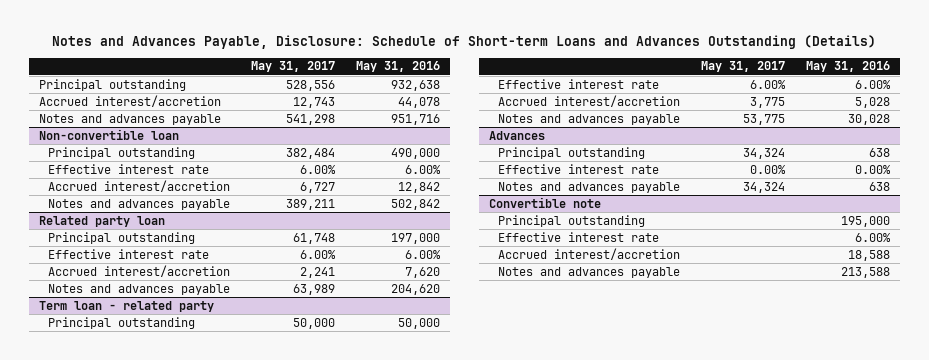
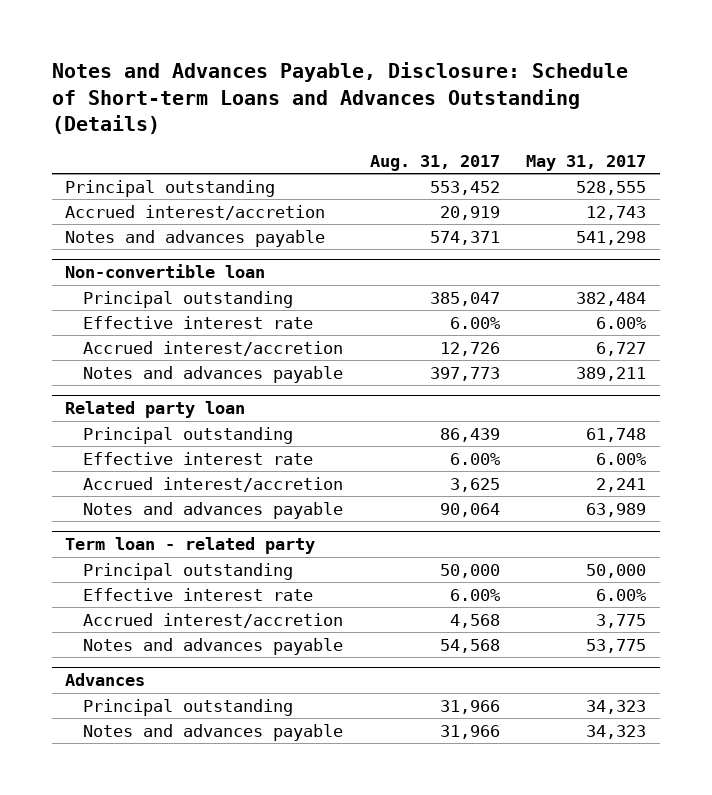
- | May 31, 2017 | May 31, 2016
+ | Aug. 31, 2017 | May 31, 2017
- Principal outstanding | 528,556 | 932,638
+ Principal outstanding | 553,452 | 528,555
@ Advances
- Principal outstanding | 34,324 | 638
- Effective interest rate | 0.00% | 0.00%
- Notes and advances payable | 34,324 | 638
- Convertible note
- Principal outstanding | | 195,000
- Effective interest rate | | 6.00%
- Accrued interest/accretion | | 18,588
- Notes and advances payable | | 213,588
@ Advances
+ Principal outstanding | 31,966 | 34,323
+ Notes and advances payable | 31,966 | 34,323

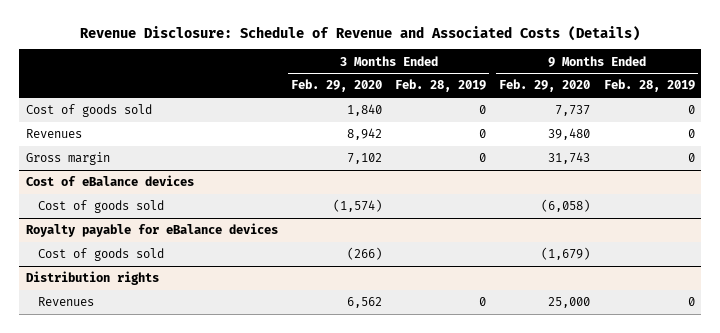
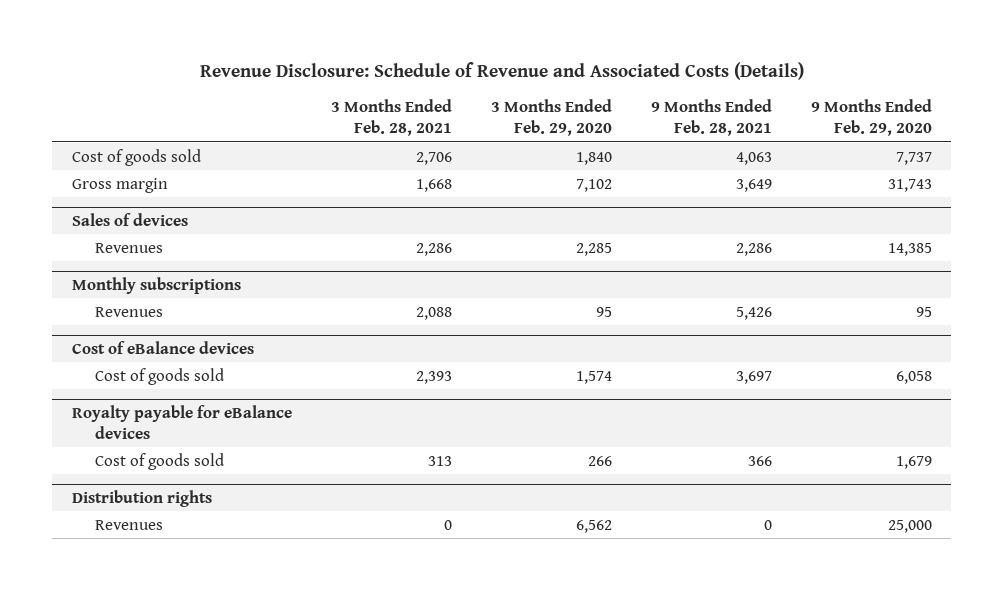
- | 3 Months Ended Feb. 29, 2020 | 3 Months Ended Feb. 28, 2019 | 9 Months Ended Feb. 29, 2020 | 9 Months Ended Feb. 28, 2019
+ | 3 Months Ended Feb. 28, 2021 | 3 Months Ended Feb. 29, 2020 | 9 Months Ended Feb. 28, 2021 | 9 Months Ended Feb. 29, 2020
- Revenues | 8,942 | 0 | 39,480 | 0
+ Sales of devices
+ Revenues | 2,286 | 2,285 | 2,286 | 14,385
+ Monthly subscriptions
+ Revenues | 2,088 | 95 | 5,426 | 95
@ Cost of eBalance devices
- Cost of goods sold | (1,574) | | (6,058) |
+ Cost of goods sold | 2,393 | 1,574 | 3,697 | 6,058
@ Royalty payable for eBalance devices
- Cost of goods sold | (266) | | (1,679) |
+ Cost of goods sold | 313 | 266 | 366 | 1,679

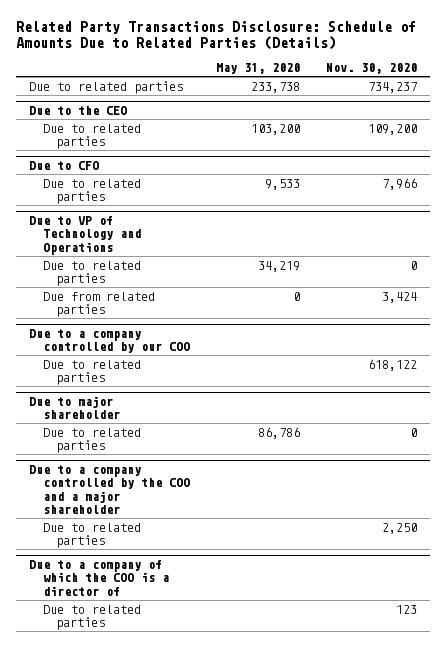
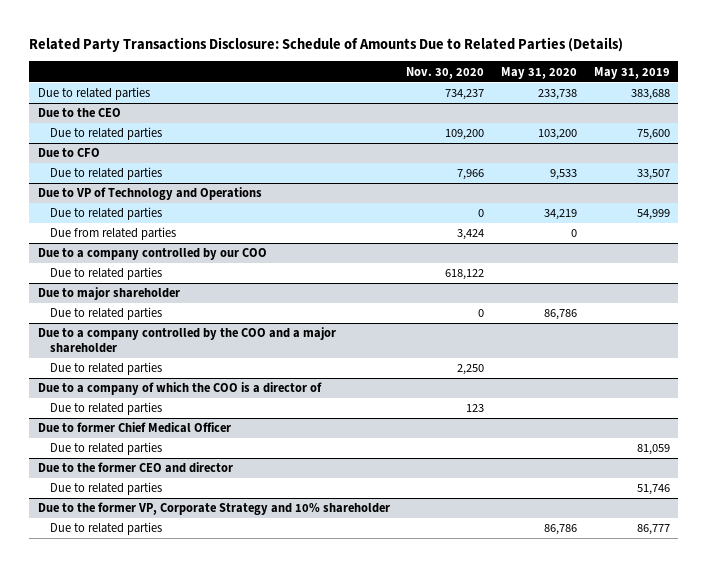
- | May 31, 2020 | Nov. 30, 2020
+ | Nov. 30, 2020 | May 31, 2020 | May 31, 2019
+ Due to former Chief Medical Officer
+ Due to related parties | | | 81,059
+ Due to the former CEO and director
+ Due to related parties | | | 51,746
+ Due to the former VP, Corporate Strategy and 10% shareholder
+ Due to related parties | | 86,786 | 86,777

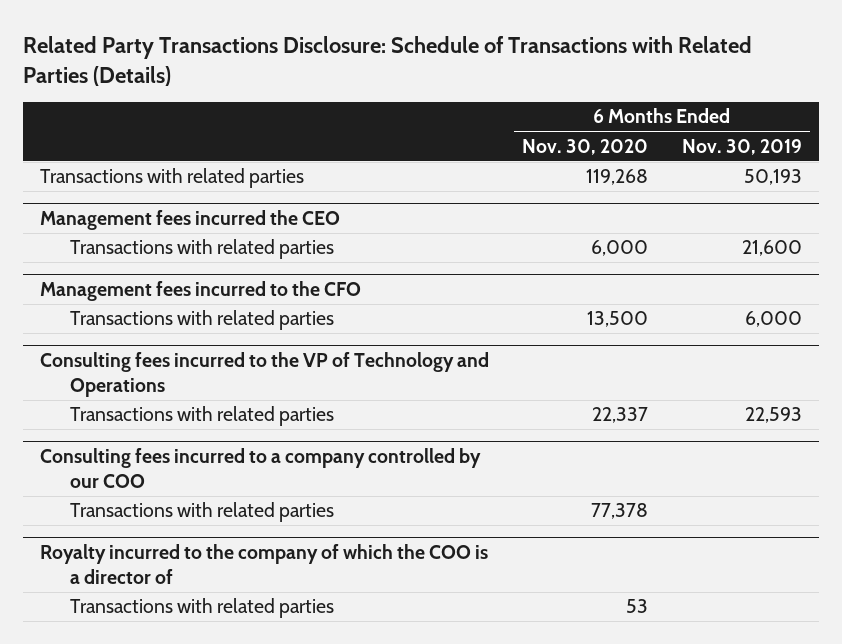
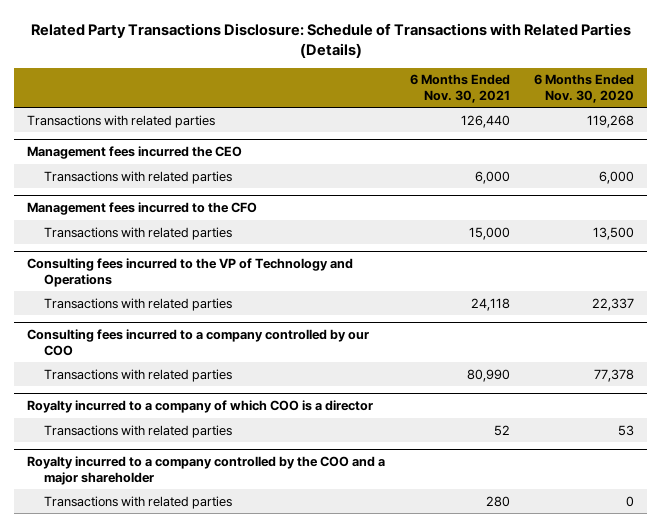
- | 6 Months Ended Nov. 30, 2020 | 6 Months Ended Nov. 30, 2019
+ | 6 Months Ended Nov. 30, 2021 | 6 Months Ended Nov. 30, 2020
- Royalty incurred to the company of which the COO is a director of
+ Royalty incurred to a company of which COO is a director
+ Royalty incurred to a company controlled by the COO and a major shareholder
+ Transactions with related parties | 280 | 0

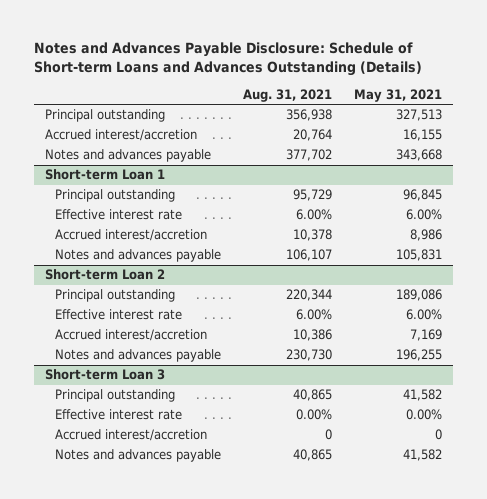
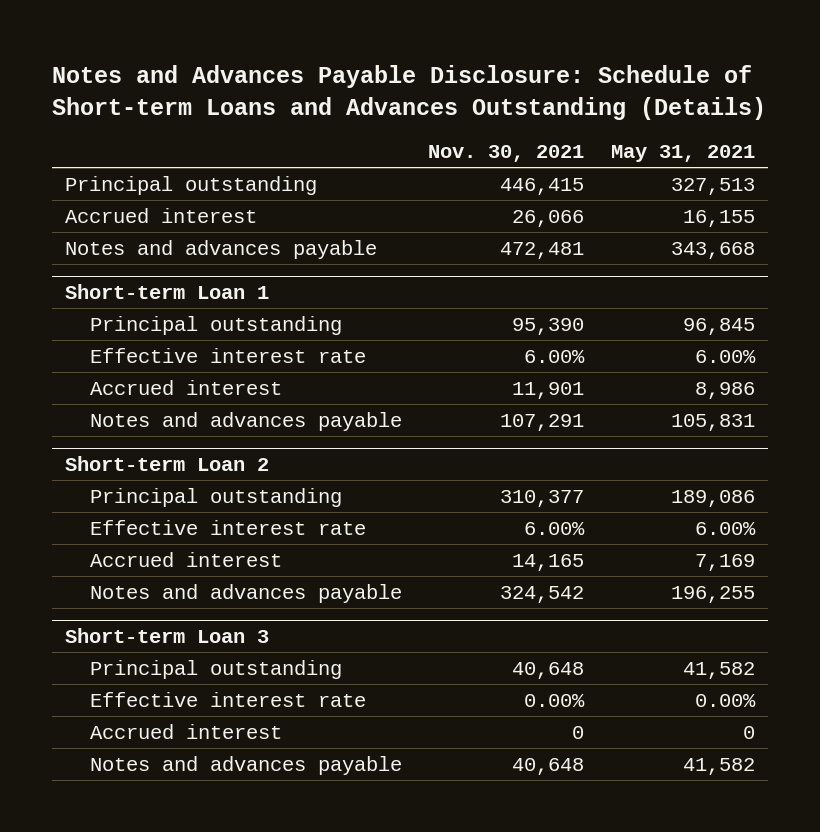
- | Aug. 31, 2021 | May 31, 2021
+ | Nov. 30, 2021 | May 31, 2021
- Accrued interest/accretion | 20,764 | 16,155
+ Accrued interest | 26,066 | 16,155
@ Short-term Loan 1
- Accrued interest/accretion | 10,378 | 8,986
+ Accrued interest | 11,901 | 8,986
@ Short-term Loan 2
- Accrued interest/accretion | 10,386 | 7,169
+ Accrued interest | 14,165 | 7,169
@ Short-term Loan 3
- Accrued interest/accretion | 0 | 0
+ Accrued interest | 0 | 0

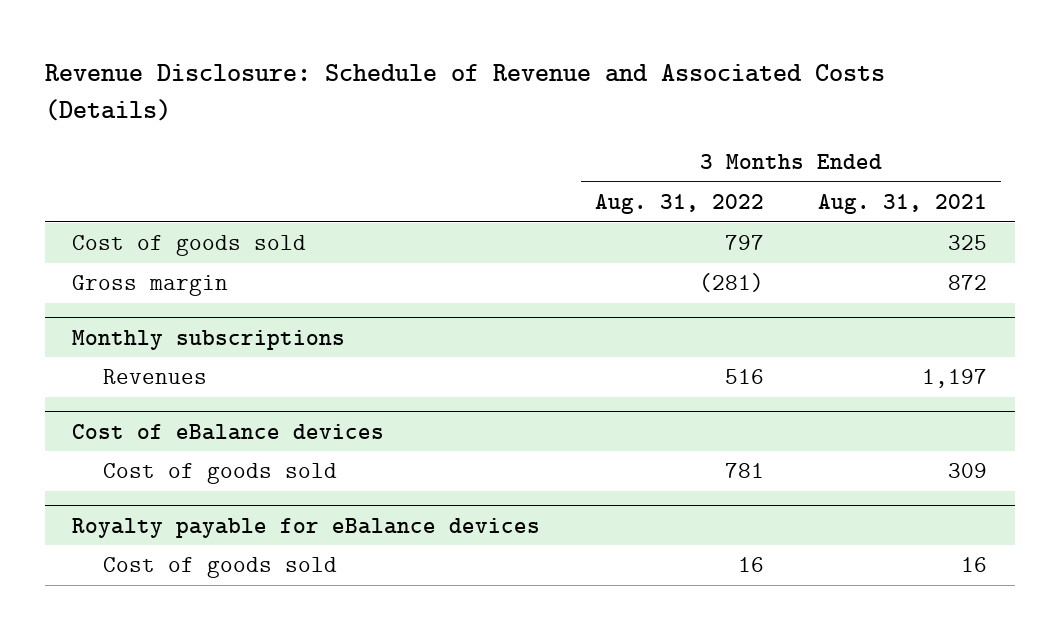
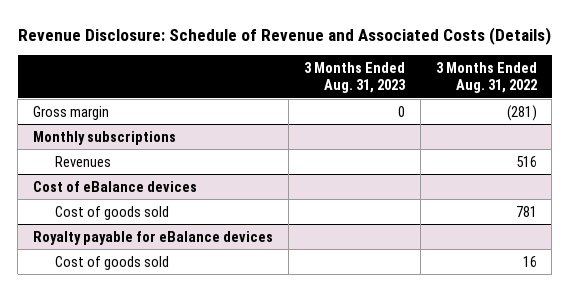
- | 3 Months Ended Aug. 31, 2022 | 3 Months Ended Aug. 31, 2021
+ | 3 Months Ended Aug. 31, 2023 | 3 Months Ended Aug. 31, 2022
- Cost of goods sold | 797 | 325

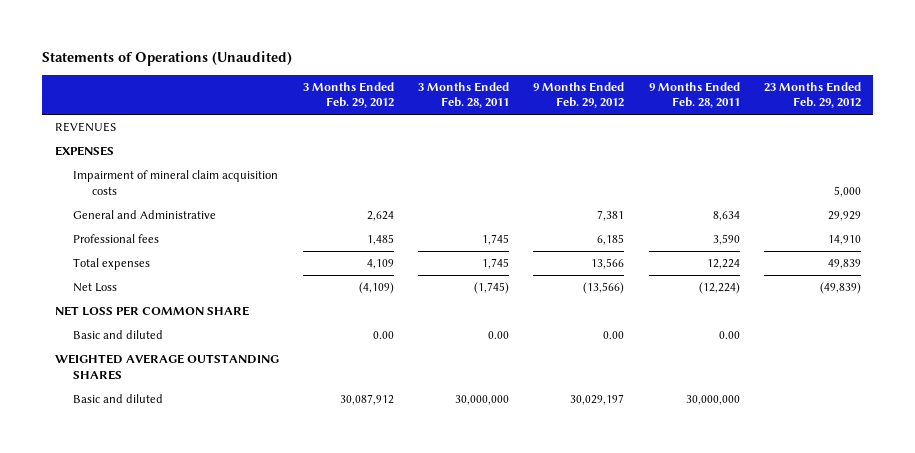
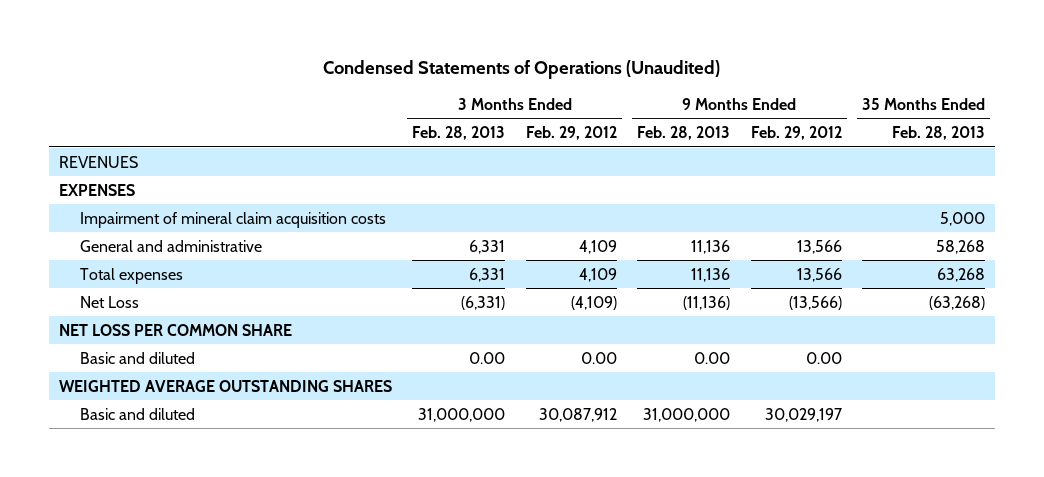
- Statements of Operations (Unaudited)
+ Condensed Statements of Operations (Unaudited)
- | 3 Months Ended Feb. 29, 2012 | 3 Months Ended Feb. 28, 2011 | 9 Months Ended Feb. 29, 2012 | 9 Months Ended Feb. 28, 2011 | 23 Months Ended Feb. 29, 2012
+ | 3 Months Ended Feb. 28, 2013 | 3 Months Ended Feb. 29, 2012 | 9 Months Ended Feb. 28, 2013 | 9 Months Ended Feb. 29, 2012 | 35 Months Ended Feb. 28, 2013
- General and Administrative | 2,624 | | 7,381 | 8,634 | 29,929
- Professional fees | 1,485 | 1,745 | 6,185 | 3,590 | 14,910
+ General and administrative | 6,331 | 4,109 | 11,136 | 13,566 | 58,268

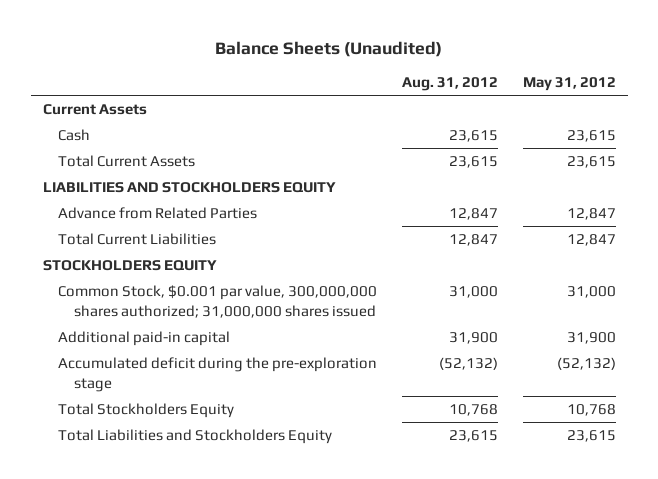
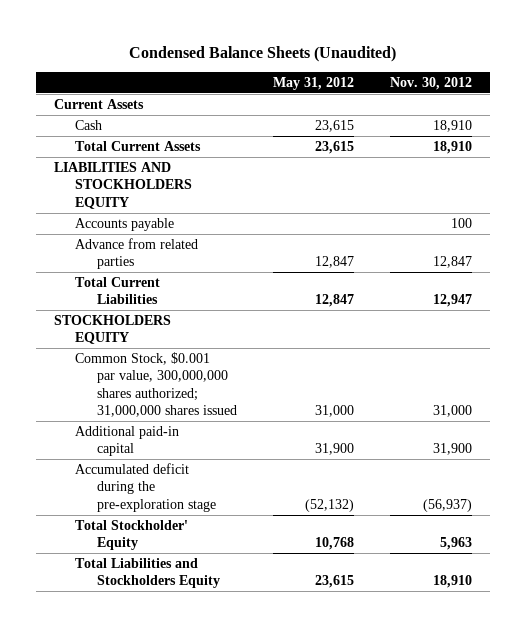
- Balance Sheets (Unaudited)
+ Condensed Balance Sheets (Unaudited)
- | Aug. 31, 2012 | May 31, 2012
+ | May 31, 2012 | Nov. 30, 2012
- Advance from Related Parties | 12,847 | 12,847
+ Accounts payable | | 100
+ Advance from related parties | 12,847 | 12,847
- Total Stockholders Equity | 10,768 | 10,768
+ Total Stockholder' Equity | 10,768 | 5,963

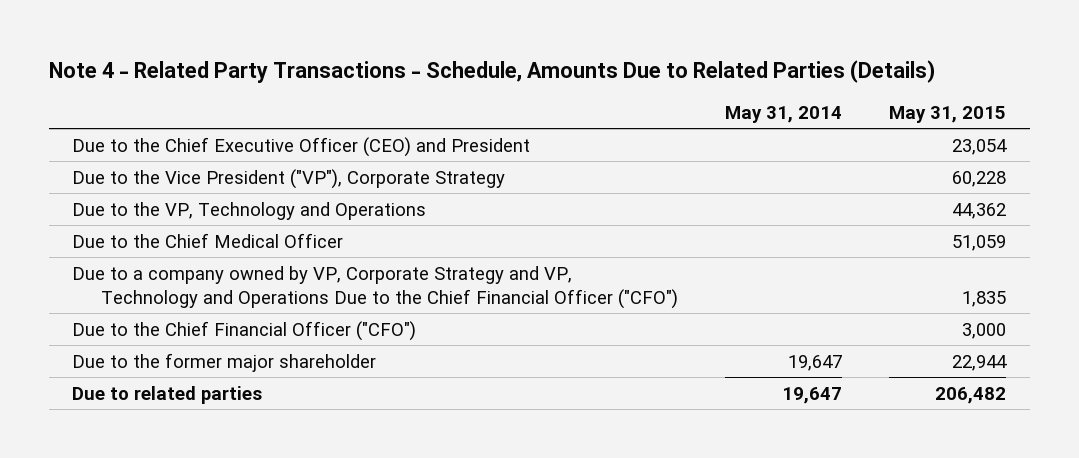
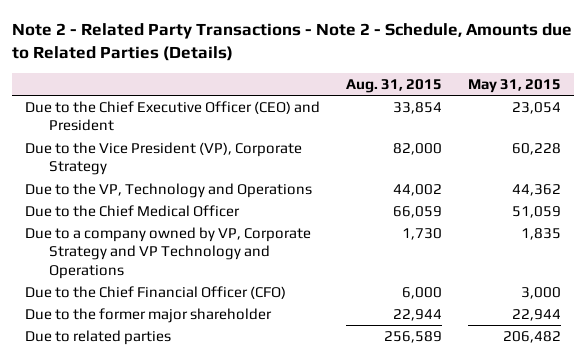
- Note 4 - Related Party Transactions - Schedule, Amounts Due to Related Parties (Details)
+ Note 2 - Related Party Transactions - Note 2 - Schedule, Amounts due to Related Parties (Details)
- | May 31, 2014 | May 31, 2015
+ | Aug. 31, 2015 | May 31, 2015
- Due to the Vice President ("VP"), Corporate Strategy | | 60,228
+ Due to the Vice President (VP), Corporate Strategy | 82,000 | 60,228
- Due to a company owned by VP, Corporate Strategy and VP, Technology and Operations Due to the Chief Financial Officer ("CFO") | | 1,835
- Due to the Chief Financial Officer ("CFO") | | 3,000
+ Due to a company owned by VP, Corporate Strategy and VP Technology and Operations | 1,730 | 1,835
+ Due to the Chief Financial Officer (CFO) | 6,000 | 3,000

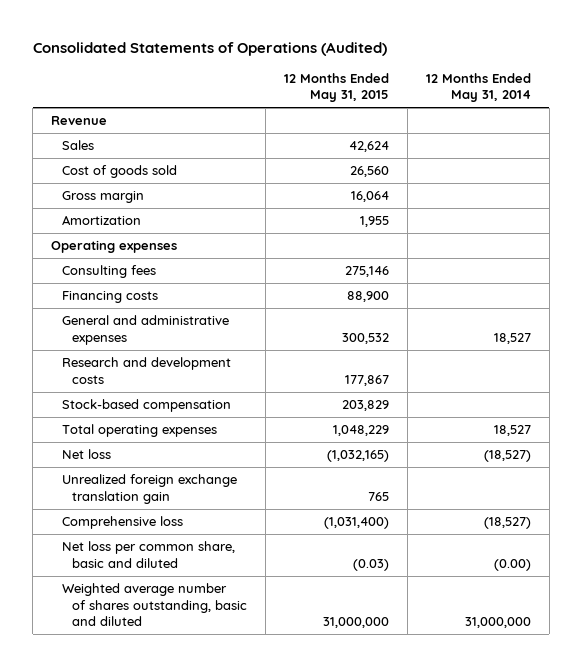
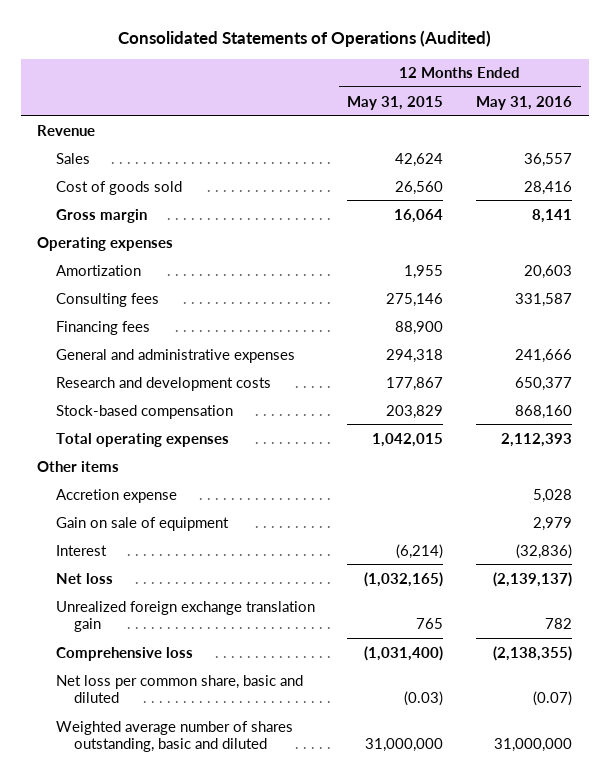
- | 12 Months Ended May 31, 2015 | 12 Months Ended May 31, 2014
+ | 12 Months Ended May 31, 2015 | 12 Months Ended May 31, 2016
moved down: Amortization | 1,955 | 20,603
- Financing costs | 88,900 |
- General and administrative expenses | 300,532 | 18,527
+ Financing fees | 88,900 |
+ General and administrative expenses | 294,318 | 241,666
- Total operating expenses | 1,048,229 | 18,527
+ Total operating expenses | 1,042,015 | 2,112,393
+ Other items
+ Accretion expense | | 5,028
+ Gain on sale of equipment | | 2,979
+ Interest | (6,214) | (32,836)

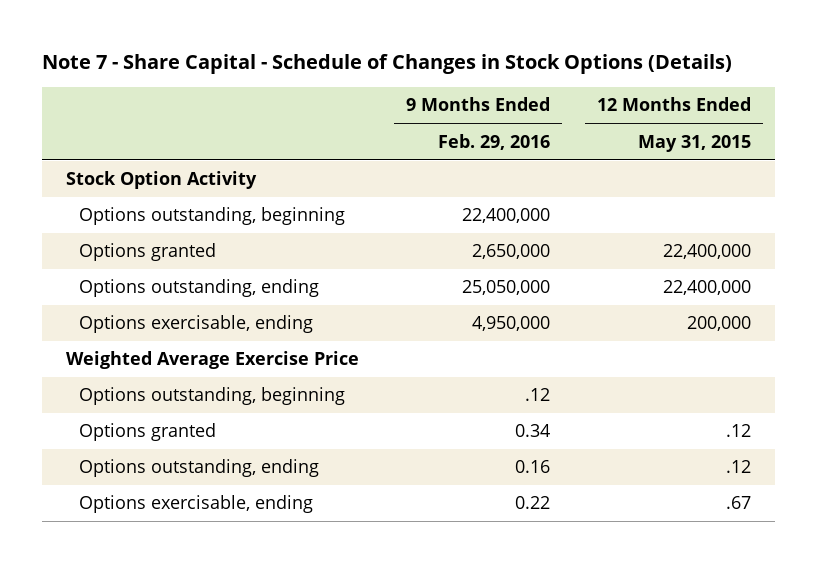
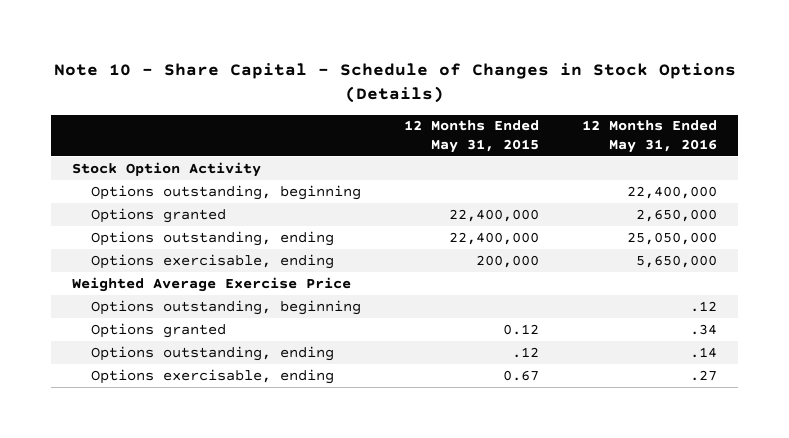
- Note 7 - Share Capital - Schedule of Changes in Stock Options (Details)
+ Note 10 - Share Capital - Schedule of Changes in Stock Options (Details)
- | 9 Months Ended Feb. 29, 2016 | 12 Months Ended May 31, 2015
+ | 12 Months Ended May 31, 2015 | 12 Months Ended May 31, 2016
- Options granted | 0.34 | .12
+ Options granted | 0.12 | .34
- Options exercisable, ending | 0.22 | .67
+ Options exercisable, ending | 0.67 | .27

